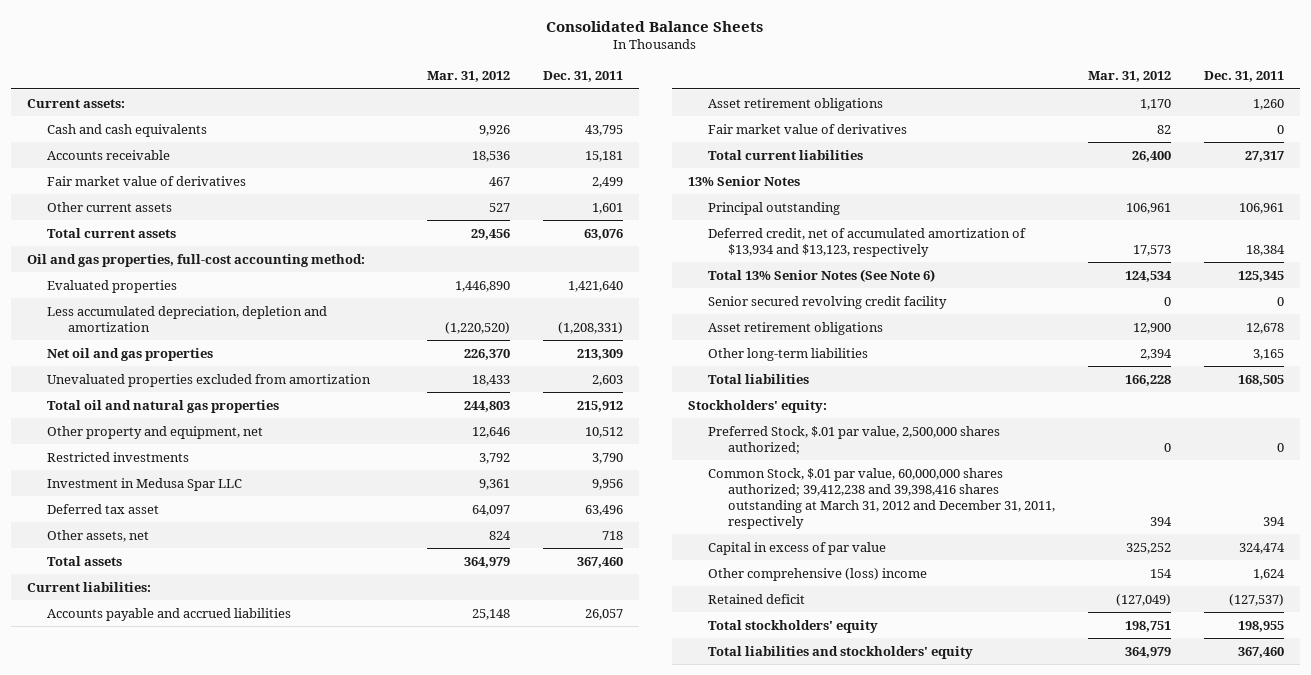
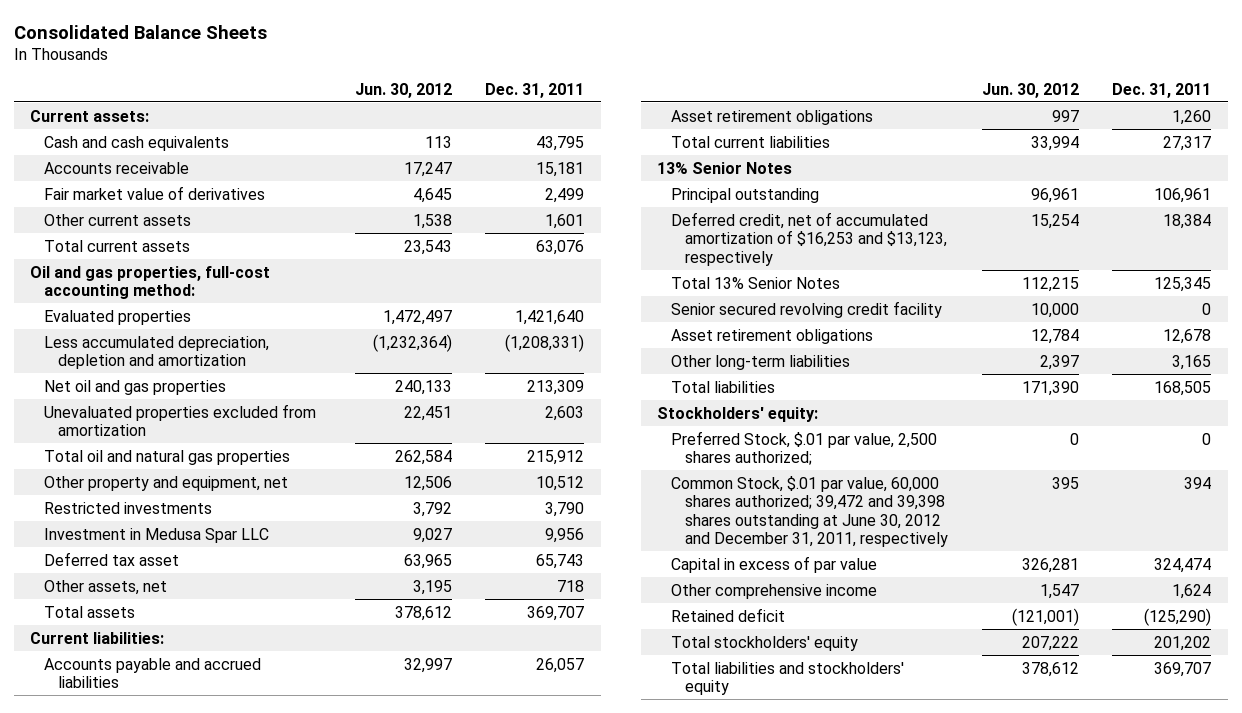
- | Mar. 31, 2012 | Dec. 31, 2011
+ | Jun. 30, 2012 | Dec. 31, 2011
- Deferred tax asset | 64,097 | 63,496
+ Deferred tax asset | 63,965 | 65,743
- Total assets | 364,979 | 367,460
+ Total assets | 378,612 | 369,707
- Fair market value of derivatives | 82 | 0
- Deferred credit, net of accumulated amortization of $13,934 and $13,123, respectively | 17,573 | 18,384
- Total 13% Senior Notes (See Note 6) | 124,534 | 125,345
+ Deferred credit, net of accumulated amortization of $16,253 and $13,123, respectively | 15,254 | 18,384
+ Total 13% Senior Notes | 112,215 | 125,345
- Preferred Stock, $.01 par value, 2,500,000 shares authorized; | 0 | 0
- Common Stock, $.01 par value, 60,000,000 shares authorized; 39,412,238 and 39,398,416 shares outstanding at March 31, 2012 and December 31, 2011, respectively | 394 | 394
+ Preferred Stock, $.01 par value, 2,500 shares authorized; | 0 | 0
+ Common Stock, $.01 par value, 60,000 shares authorized; 39,472 and 39,398 shares outstanding at June 30, 2012 and December 31, 2011, respectively | 395 | 394
- Other comprehensive (loss) income | 154 | 1,624
- Retained deficit | (127,049) | (127,537)
- Total stockholders' equity | 198,751 | 198,955
- Total liabilities and stockholders' equity | 364,979 | 367,460
+ Other comprehensive income | 1,547 | 1,624
+ Retained deficit | (121,001) | (125,290)
+ Total stockholders' equity | 207,222 | 201,202
+ Total liabilities and stockholders' equity | 378,612 | 369,707

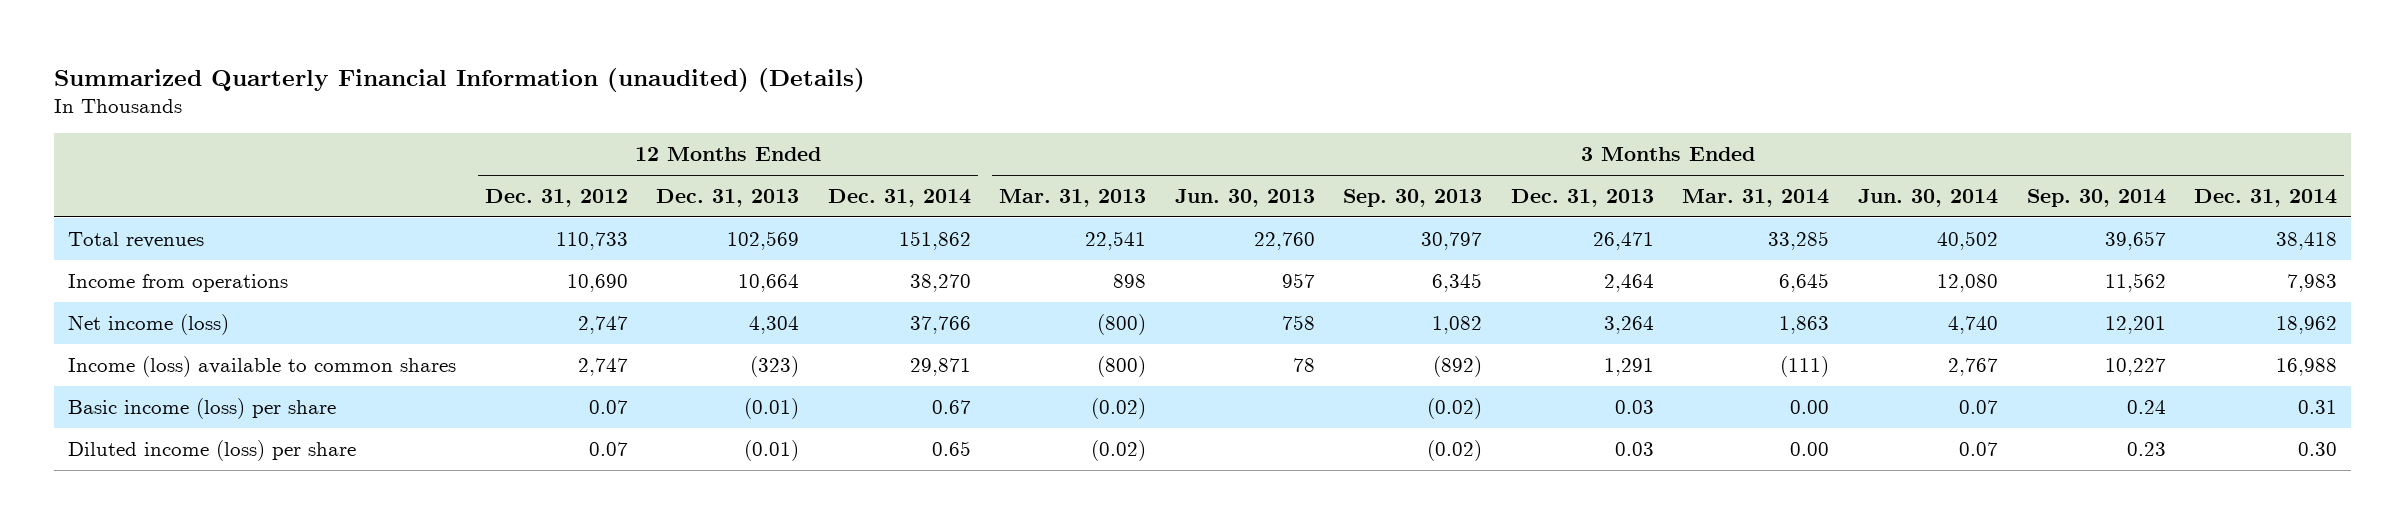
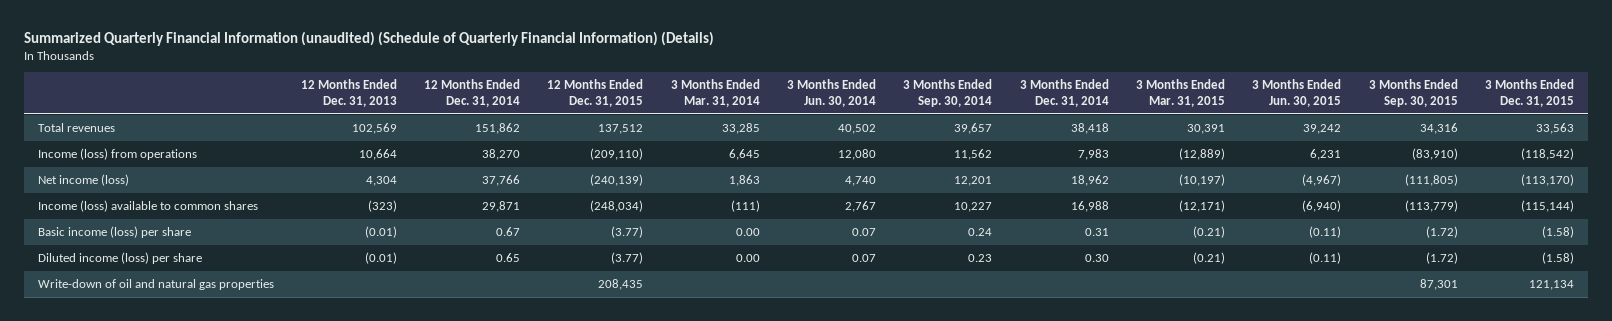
- Summarized Quarterly Financial Information (unaudited) (Details)
+ Summarized Quarterly Financial Information (unaudited) (Schedule of Quarterly Financial Information) (Details)
- | 12 Months Ended Dec. 31, 2012 | 12 Months Ended Dec. 31, 2013 | 12 Months Ended Dec. 31, 2014 | 3 Months Ended Mar. 31, 2013 | 3 Months Ended Jun. 30, 2013 | 3 Months Ended Sep. 30, 2013 | 3 Months Ended Dec. 31, 2013 | 3 Months Ended Mar. 31, 2014 | 3 Months Ended Jun. 30, 2014 | 3 Months Ended Sep. 30, 2014 | 3 Months Ended Dec. 31, 2014
+ | 12 Months Ended Dec. 31, 2013 | 12 Months Ended Dec. 31, 2014 | 12 Months Ended Dec. 31, 2015 | 3 Months Ended Mar. 31, 2014 | 3 Months Ended Jun. 30, 2014 | 3 Months Ended Sep. 30, 2014 | 3 Months Ended Dec. 31, 2014 | 3 Months Ended Mar. 31, 2015 | 3 Months Ended Jun. 30, 2015 | 3 Months Ended Sep. 30, 2015 | 3 Months Ended Dec. 31, 2015
- Income from operations | 10,690 | 10,664 | 38,270 | 898 | 957 | 6,345 | 2,464 | 6,645 | 12,080 | 11,562 | 7,983
+ Income (loss) from operations | 10,664 | 38,270 | (209,110) | 6,645 | 12,080 | 11,562 | 7,983 | (12,889) | 6,231 | (83,910) | (118,542)
+ Write-down of oil and natural gas properties | | | 208,435 | | | | | | | 87,301 | 121,134

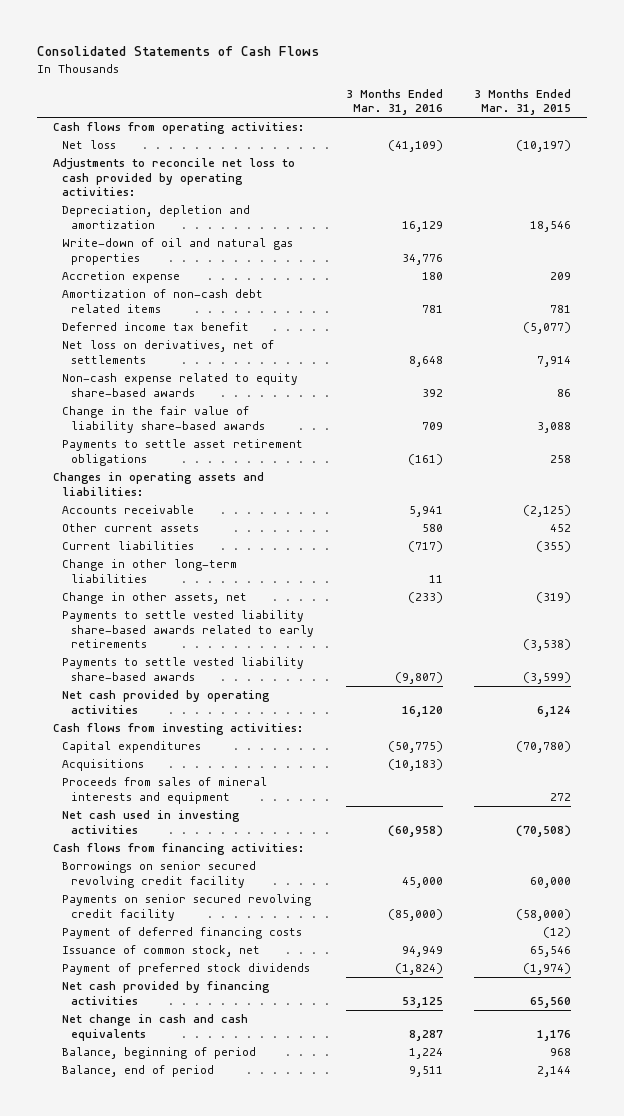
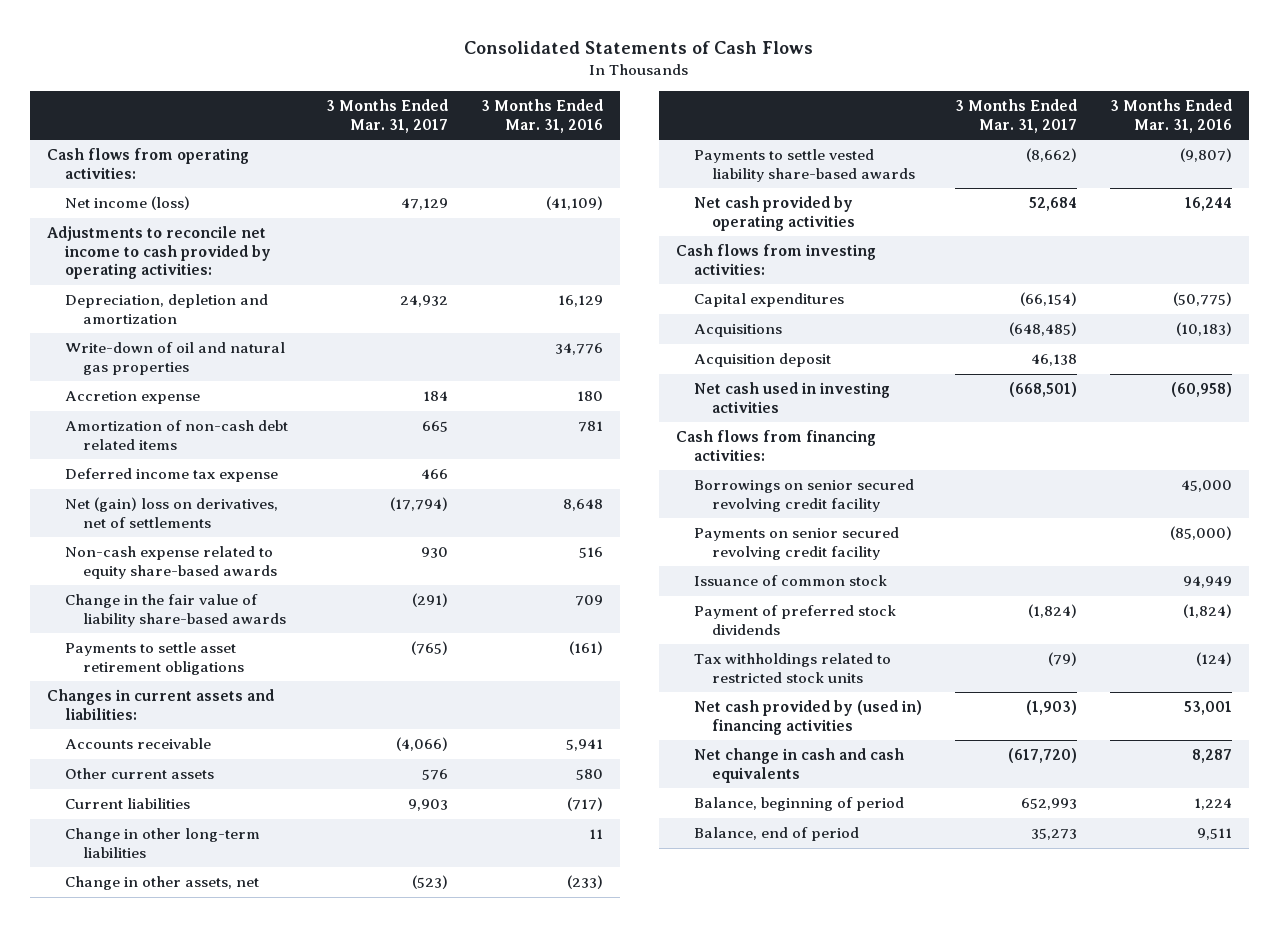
- | 3 Months Ended Mar. 31, 2016 | 3 Months Ended Mar. 31, 2015
+ | 3 Months Ended Mar. 31, 2017 | 3 Months Ended Mar. 31, 2016
- Net loss | (41,109) | (10,197)
- Adjustments to reconcile net loss to cash provided by operating activities:
+ Net income (loss) | 47,129 | (41,109)
+ Adjustments to reconcile net income to cash provided by operating activities:
- Deferred income tax benefit | | (5,077)
- Net loss on derivatives, net of settlements | 8,648 | 7,914
- Non-cash expense related to equity share-based awards | 392 | 86
+ Deferred income tax expense | 466 |
+ Net (gain) loss on derivatives, net of settlements | (17,794) | 8,648
+ Non-cash expense related to equity share-based awards | 930 | 516
- Changes in operating assets and liabilities:
+ Changes in current assets and liabilities:
- Payments to settle vested liability share-based awards related to early retirements | | (3,538)
- Net cash provided by operating activities | 16,120 | 6,124
+ Net cash provided by operating activities | 52,684 | 16,244
- Proceeds from sales of mineral interests and equipment | | 272
+ Acquisition deposit | 46,138 |
- Payment of deferred financing costs | | (12)
- Issuance of common stock, net | 94,949 | 65,546
+ Issuance of common stock | | 94,949
- Net cash provided by financing activities | 53,125 | 65,560
+ Tax withholdings related to restricted stock units | (79) | (124)
+ Net cash provided by (used in) financing activities | (1,903) | 53,001

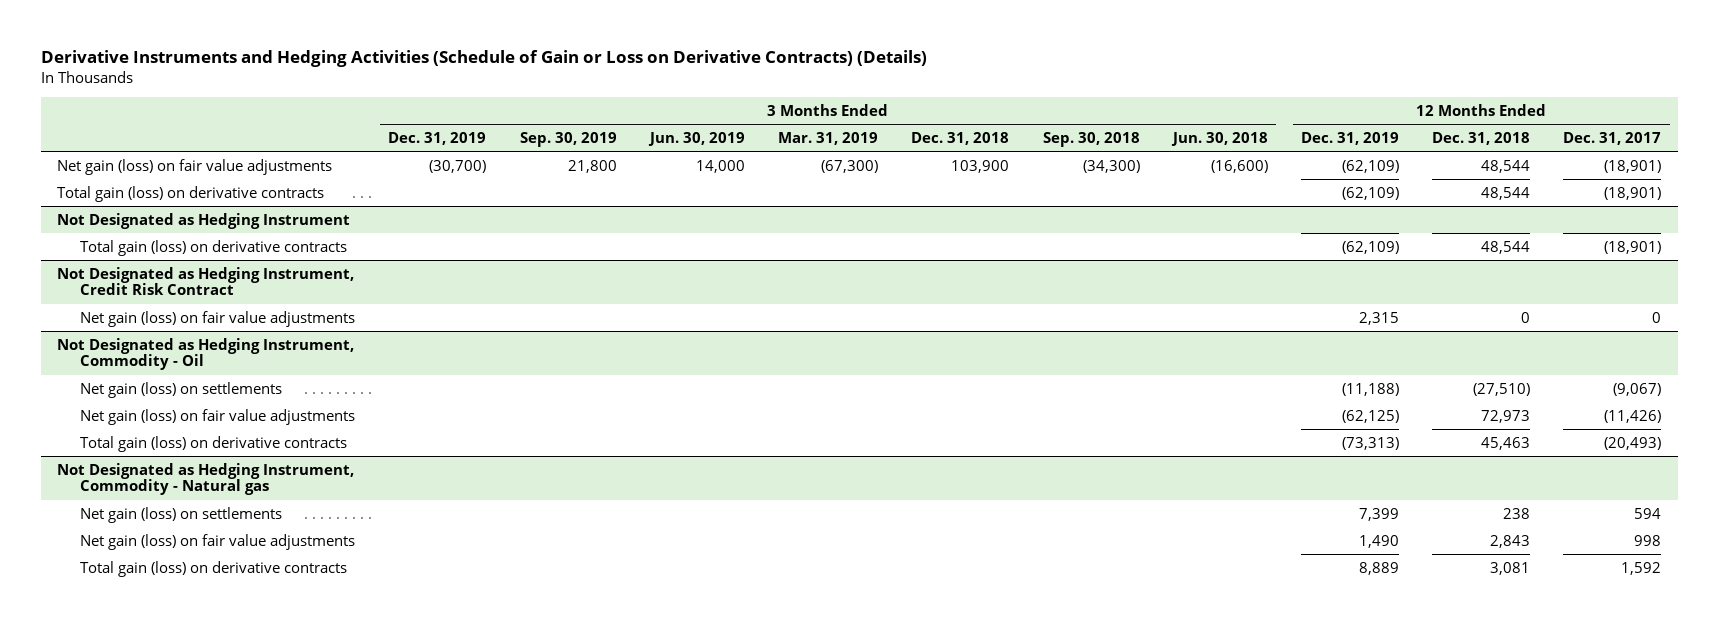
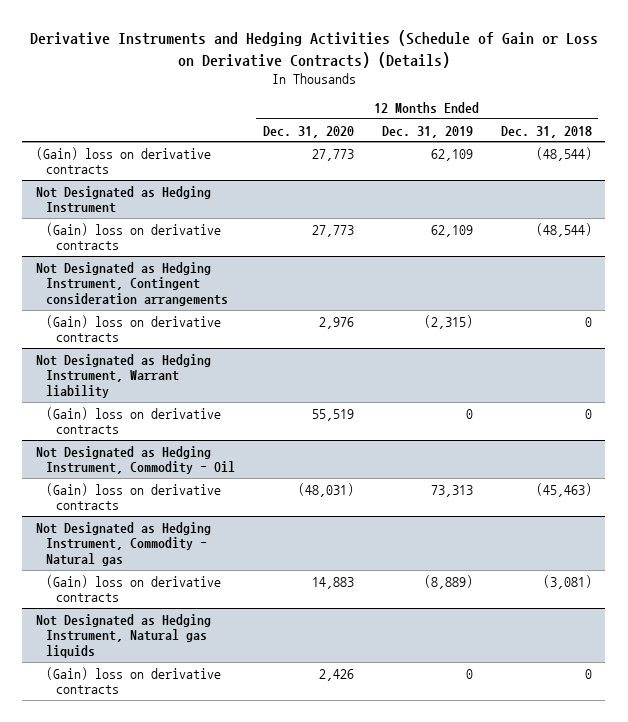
- | 3 Months Ended Dec. 31, 2019 | 3 Months Ended Sep. 30, 2019 | 3 Months Ended Jun. 30, 2019 | 3 Months Ended Mar. 31, 2019 | 3 Months Ended Dec. 31, 2018 | 3 Months Ended Sep. 30, 2018 | 3 Months Ended Jun. 30, 2018 | 12 Months Ended Dec. 31, 2019 | 12 Months Ended Dec. 31, 2018 | 12 Months Ended Dec. 31, 2017
+ | 12 Months Ended Dec. 31, 2020 | 12 Months Ended Dec. 31, 2019 | 12 Months Ended Dec. 31, 2018
- Net gain (loss) on fair value adjustments | (30,700) | 21,800 | 14,000 | (67,300) | 103,900 | (34,300) | (16,600) | (62,109) | 48,544 | (18,901)
- Total gain (loss) on derivative contracts | | | | | | | | (62,109) | 48,544 | (18,901)
+ (Gain) loss on derivative contracts | 27,773 | 62,109 | (48,544)
@ Not Designated as Hedging Instrument
- Total gain (loss) on derivative contracts | | | | | | | | (62,109) | 48,544 | (18,901)
- Not Designated as Hedging Instrument, Credit Risk Contract
- Net gain (loss) on fair value adjustments | | | | | | | | 2,315 | 0 | 0
@ Not Designated as Hedging Instrument
+ (Gain) loss on derivative contracts | 27,773 | 62,109 | (48,544)
+ Not Designated as Hedging Instrument, Contingent consideration arrangements
+ (Gain) loss on derivative contracts | 2,976 | (2,315) | 0
+ Not Designated as Hedging Instrument, Warrant liability
+ (Gain) loss on derivative contracts | 55,519 | 0 | 0
@ Not Designated as Hedging Instrument, Commodity - Oil
- Net gain (loss) on settlements | | | | | | | | (11,188) | (27,510) | (9,067)
- Net gain (loss) on fair value adjustments | | | | | | | | (62,125) | 72,973 | (11,426)
- Total gain (loss) on derivative contracts | | | | | | | | (73,313) | 45,463 | (20,493)
+ (Gain) loss on derivative contracts | (48,031) | 73,313 | (45,463)
@ Not Designated as Hedging Instrument, Commodity - Natural gas
- Net gain (loss) on settlements | | | | | | | | 7,399 | 238 | 594
- Net gain (loss) on fair value adjustments | | | | | | | | 1,490 | 2,843 | 998
- Total gain (loss) on derivative contracts | | | | | | | | 8,889 | 3,081 | 1,592
+ (Gain) loss on derivative contracts | 14,883 | (8,889) | (3,081)
+ Not Designated as Hedging Instrument, Natural gas liquids
+ (Gain) loss on derivative contracts | 2,426 | 0 | 0

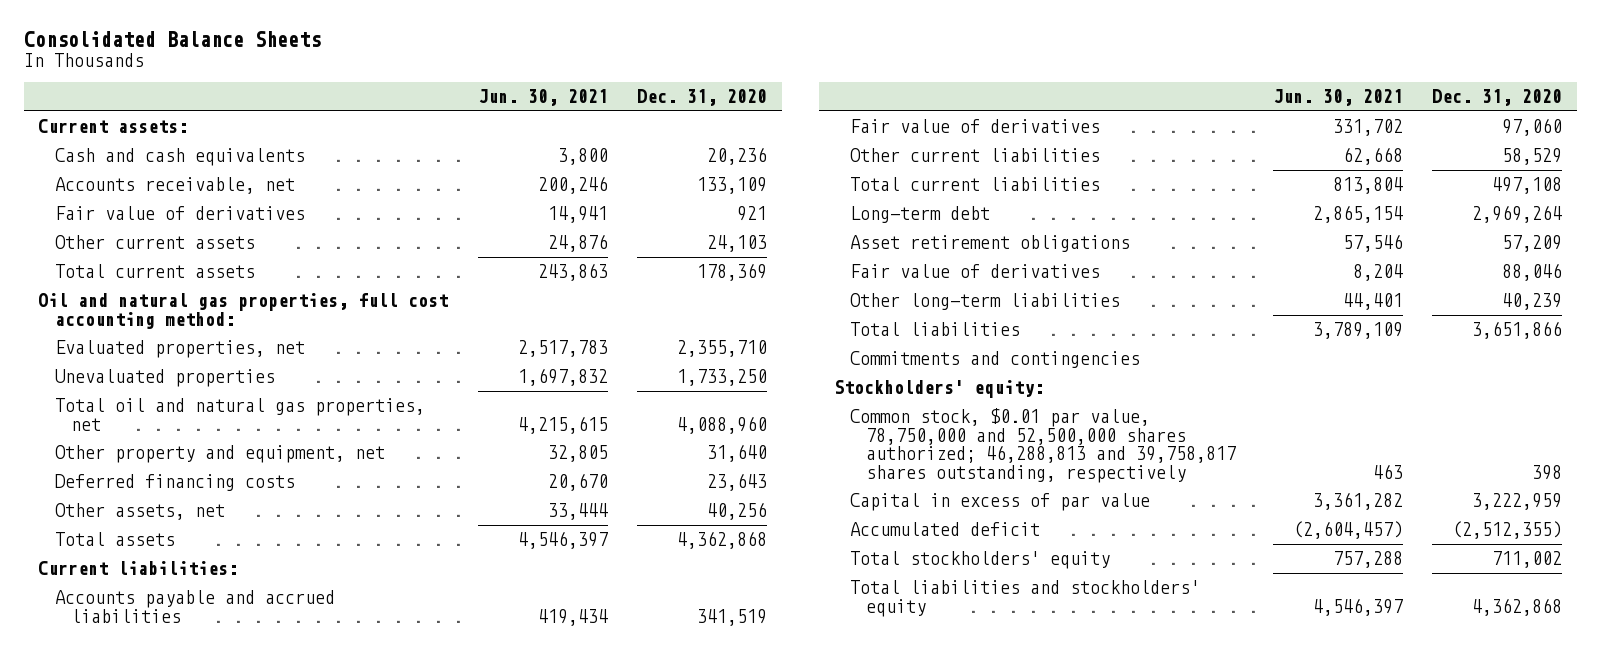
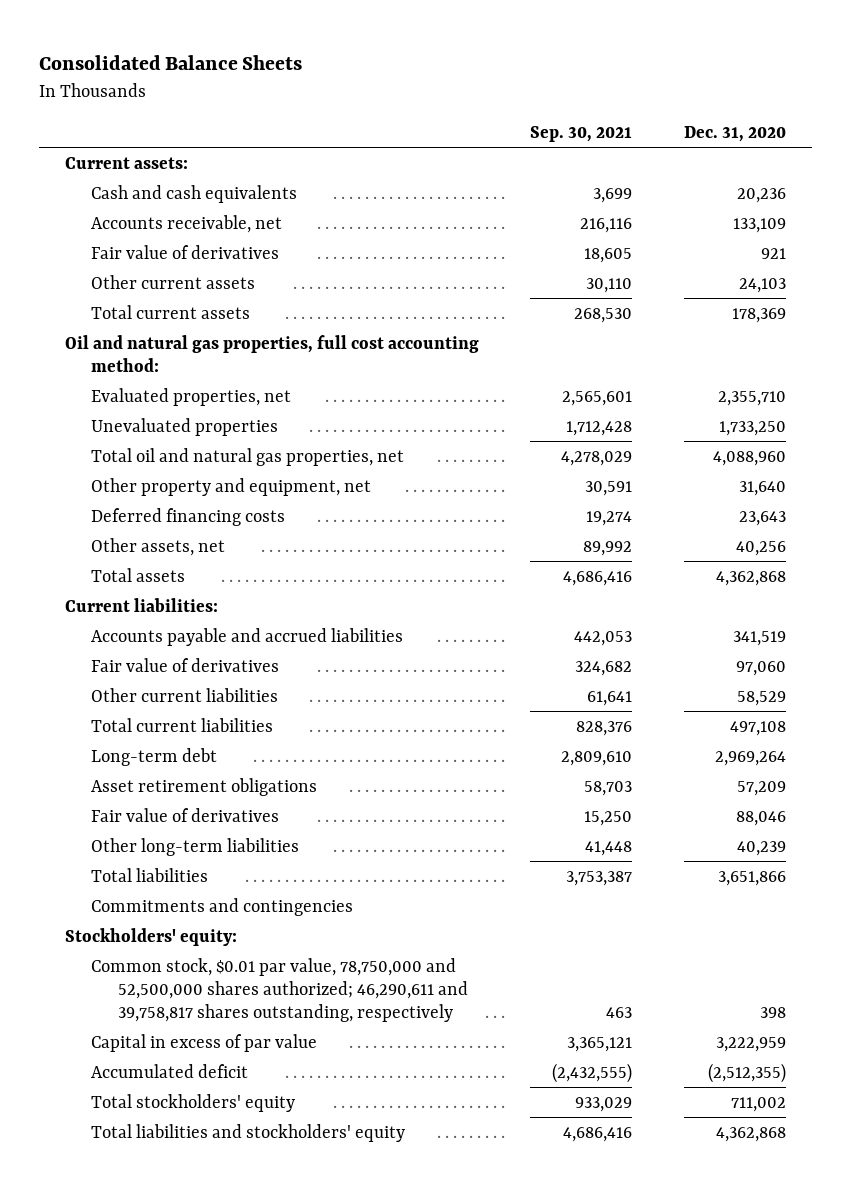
- | Jun. 30, 2021 | Dec. 31, 2020
+ | Sep. 30, 2021 | Dec. 31, 2020
- Common stock, $0.01 par value, 78,750,000 and 52,500,000 shares authorized; 46,288,813 and 39,758,817 shares outstanding, respectively | 463 | 398
+ Common stock, $0.01 par value, 78,750,000 and 52,500,000 shares authorized; 46,290,611 and 39,758,817 shares outstanding, respectively | 463 | 398

